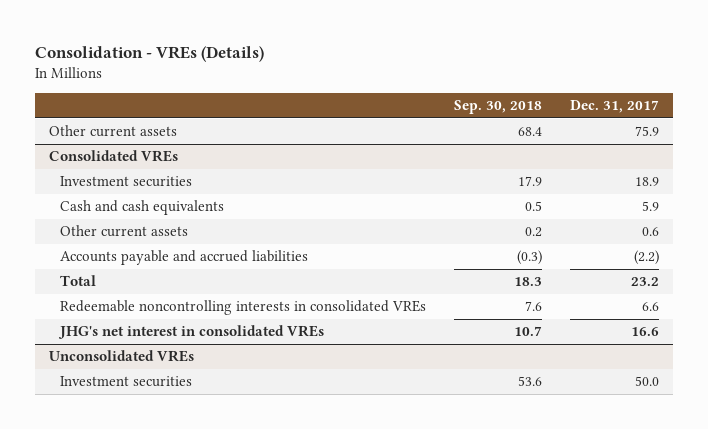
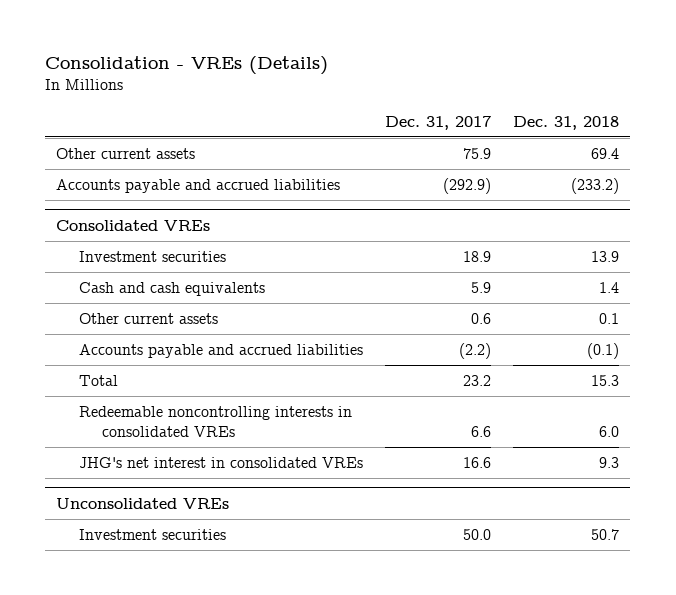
- | Sep. 30, 2018 | Dec. 31, 2017
+ | Dec. 31, 2017 | Dec. 31, 2018
+ Accounts payable and accrued liabilities | (292.9) | (233.2)

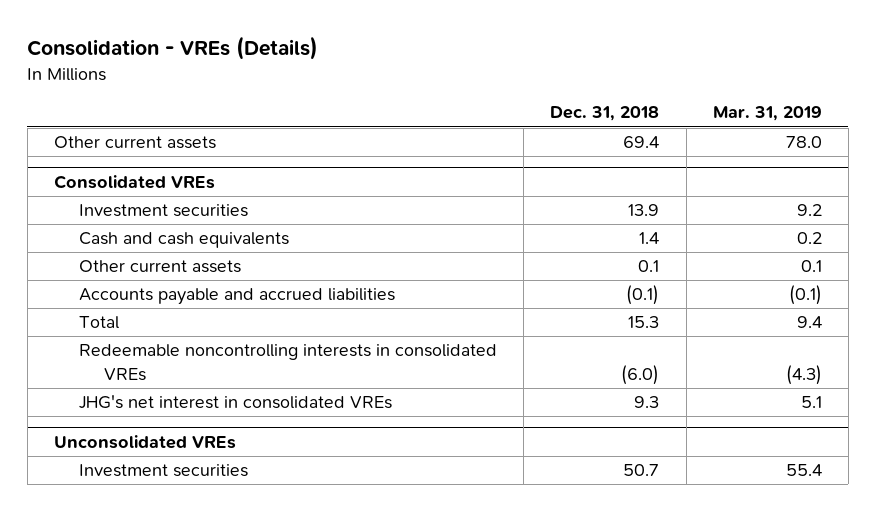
- | Dec. 31, 2017 | Dec. 31, 2018
+ | Dec. 31, 2018 | Mar. 31, 2019
- Accounts payable and accrued liabilities | (292.9) | (233.2)
@ Consolidated VREs
- Redeemable noncontrolling interests in consolidated VREs | 6.6 | 6.0
+ Redeemable noncontrolling interests in consolidated VREs | (6.0) | (4.3)

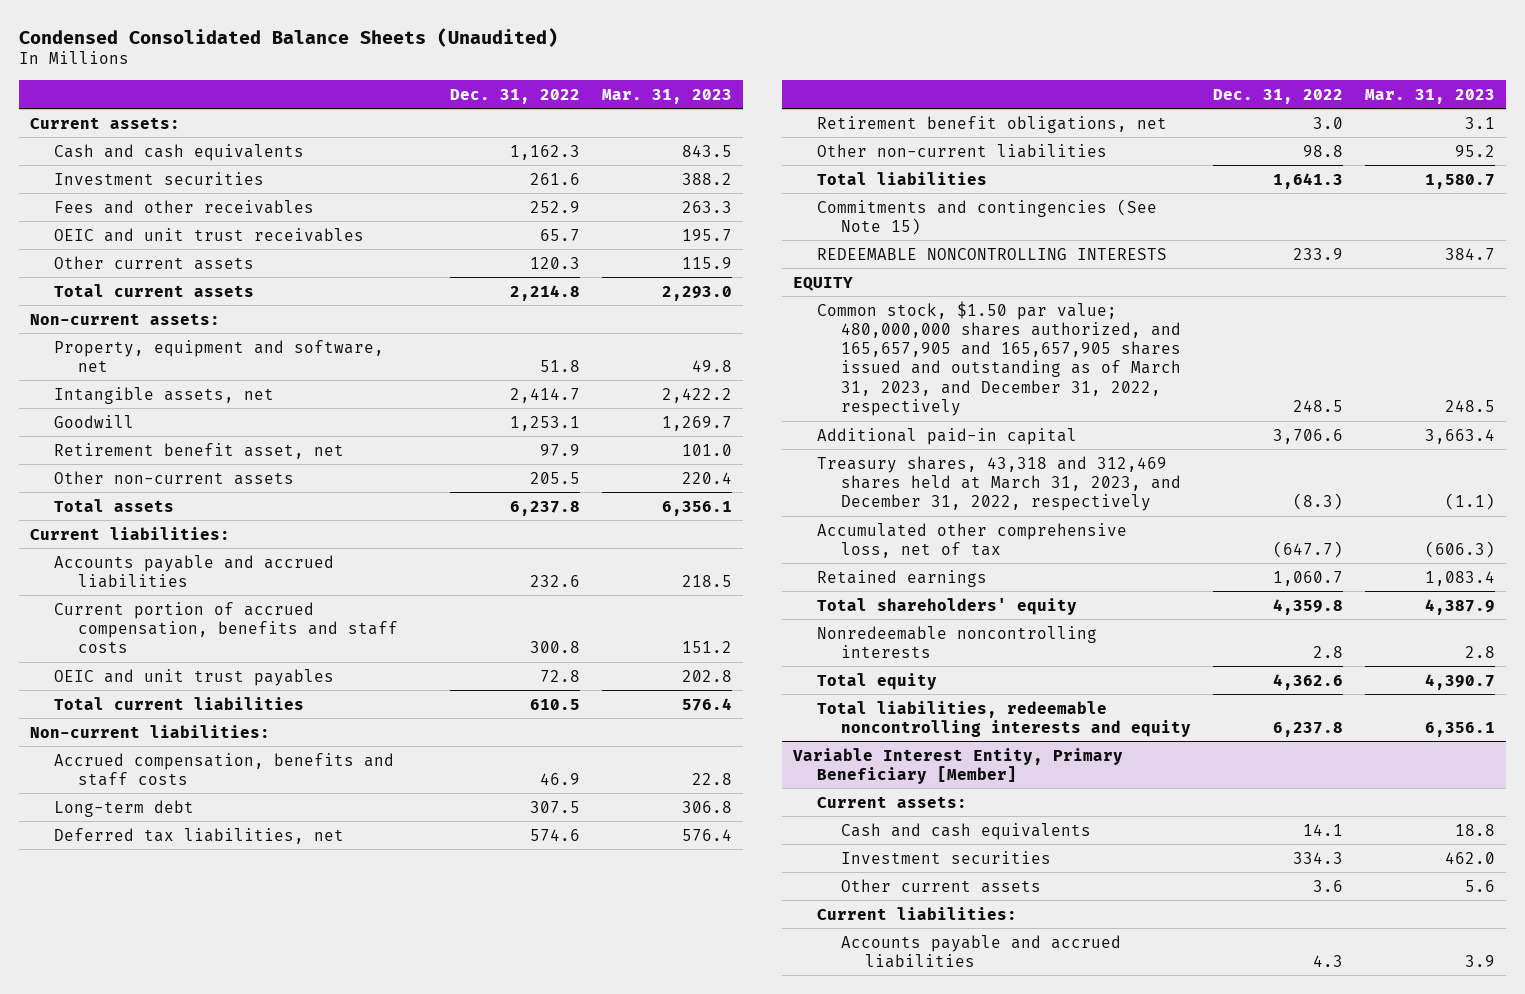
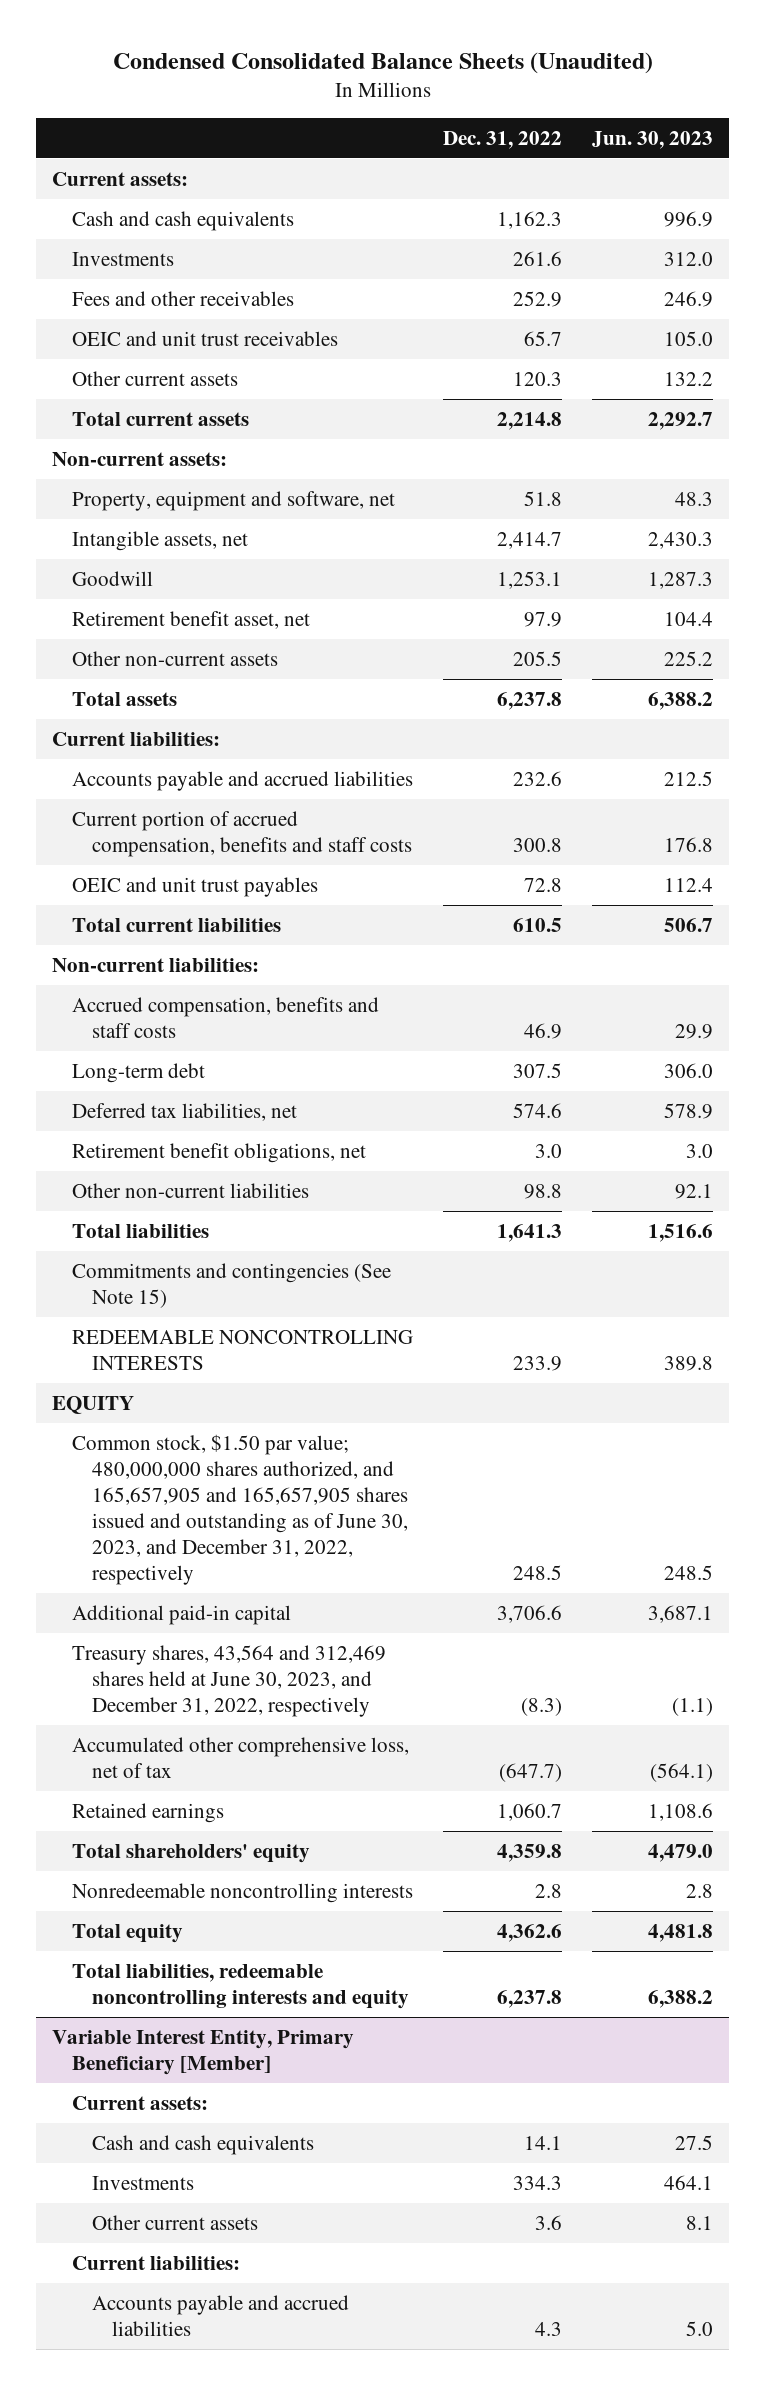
- | Dec. 31, 2022 | Mar. 31, 2023
+ | Dec. 31, 2022 | Jun. 30, 2023
- Investment securities | 261.6 | 388.2
+ Investments | 261.6 | 312.0
- Common stock, $1.50 par value; 480,000,000 shares authorized, and 165,657,905 and 165,657,905 shares issued and outstanding as of March 31, 2023, and December 31, 2022, respectively | 248.5 | 248.5
+ Common stock, $1.50 par value; 480,000,000 shares authorized, and 165,657,905 and 165,657,905 shares issued and outstanding as of June 30, 2023, and December 31, 2022, respectively | 248.5 | 248.5
- Treasury shares, 43,318 and 312,469 shares held at March 31, 2023, and December 31, 2022, respectively | (8.3) | (1.1)
+ Treasury shares, 43,564 and 312,469 shares held at June 30, 2023, and December 31, 2022, respectively | (8.3) | (1.1)
@ Variable Interest Entity, Primary Beneficiary [Member]
- Investment securities | 334.3 | 462.0
+ Investments | 334.3 | 464.1

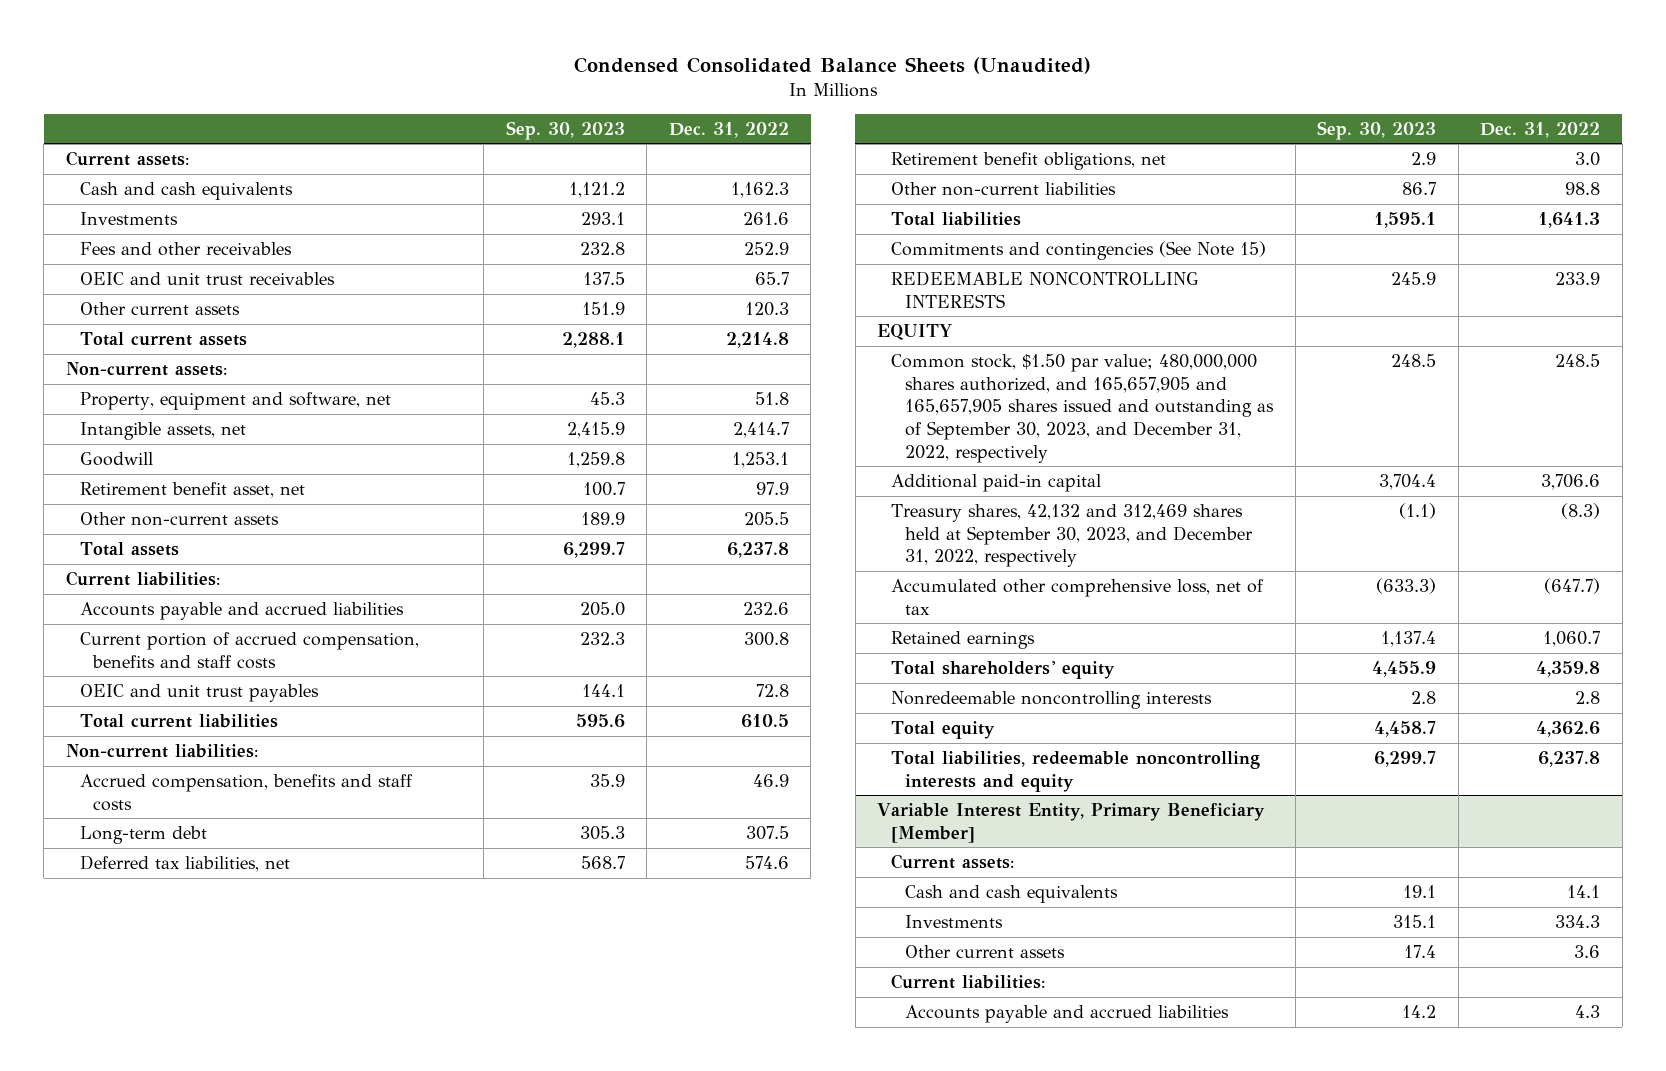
- | Dec. 31, 2022 | Jun. 30, 2023
+ | Sep. 30, 2023 | Dec. 31, 2022
- Common stock, $1.50 par value; 480,000,000 shares authorized, and 165,657,905 and 165,657,905 shares issued and outstanding as of June 30, 2023, and December 31, 2022, respectively | 248.5 | 248.5
+ Common stock, $1.50 par value; 480,000,000 shares authorized, and 165,657,905 and 165,657,905 shares issued and outstanding as of September 30, 2023, and December 31, 2022, respectively | 248.5 | 248.5
- Treasury shares, 43,564 and 312,469 shares held at June 30, 2023, and December 31, 2022, respectively | (8.3) | (1.1)
+ Treasury shares, 42,132 and 312,469 shares held at September 30, 2023, and December 31, 2022, respectively | (1.1) | (8.3)

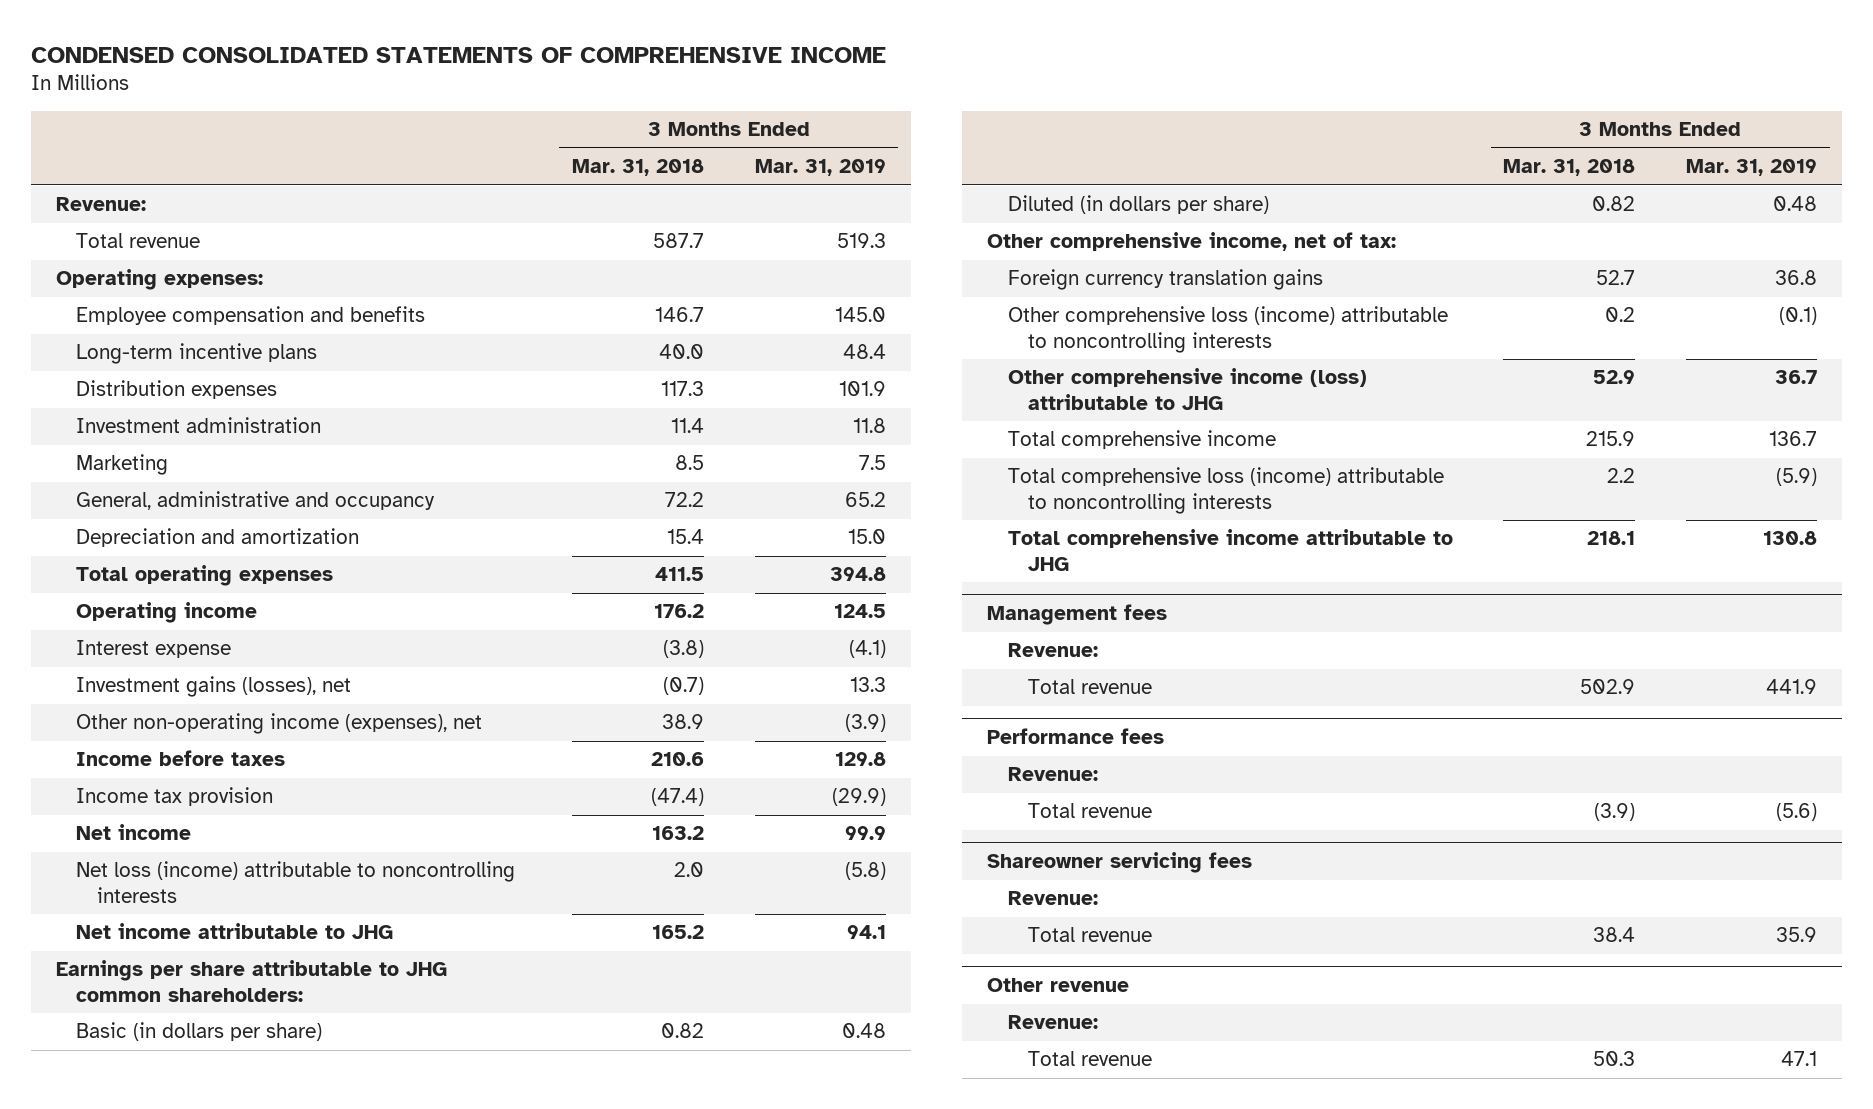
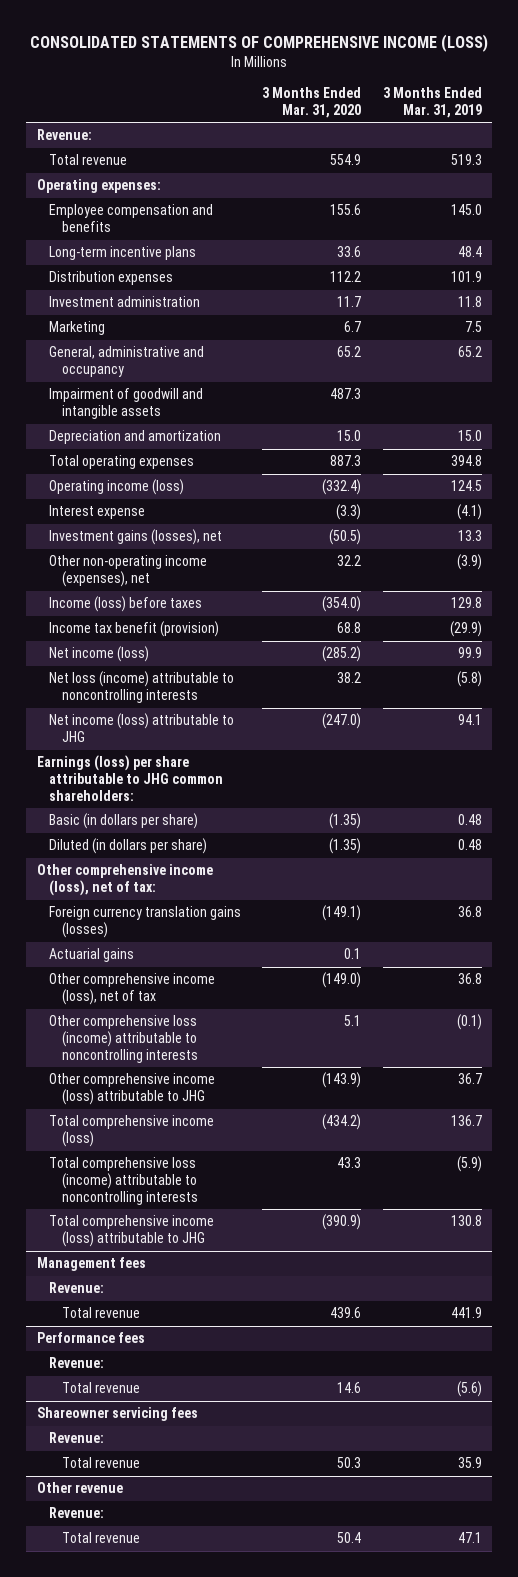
- CONDENSED CONSOLIDATED STATEMENTS OF COMPREHENSIVE INCOME
+ CONSOLIDATED STATEMENTS OF COMPREHENSIVE INCOME (LOSS)
- | 3 Months Ended Mar. 31, 2018 | 3 Months Ended Mar. 31, 2019
+ | 3 Months Ended Mar. 31, 2020 | 3 Months Ended Mar. 31, 2019
+ Impairment of goodwill and intangible assets | 487.3 |
- Operating income | 176.2 | 124.5
+ Operating income (loss) | (332.4) | 124.5
- Income before taxes | 210.6 | 129.8
- Income tax provision | (47.4) | (29.9)
- Net income | 163.2 | 99.9
+ Income (loss) before taxes | (354.0) | 129.8
+ Income tax benefit (provision) | 68.8 | (29.9)
+ Net income (loss) | (285.2) | 99.9
- Net income attributable to JHG | 165.2 | 94.1
- Earnings per share attributable to JHG common shareholders:
+ Net income (loss) attributable to JHG | (247.0) | 94.1
+ Earnings (loss) per share attributable to JHG common shareholders:
- Other comprehensive income, net of tax:
- Foreign currency translation gains | 52.7 | 36.8
+ Other comprehensive income (loss), net of tax:
+ Foreign currency translation gains (losses) | (149.1) | 36.8
+ Actuarial gains | 0.1 |
+ Other comprehensive income (loss), net of tax | (149.0) | 36.8
- Total comprehensive income | 215.9 | 136.7
+ Total comprehensive income (loss) | (434.2) | 136.7
- Total comprehensive income attributable to JHG | 218.1 | 130.8
+ Total comprehensive income (loss) attributable to JHG | (390.9) | 130.8

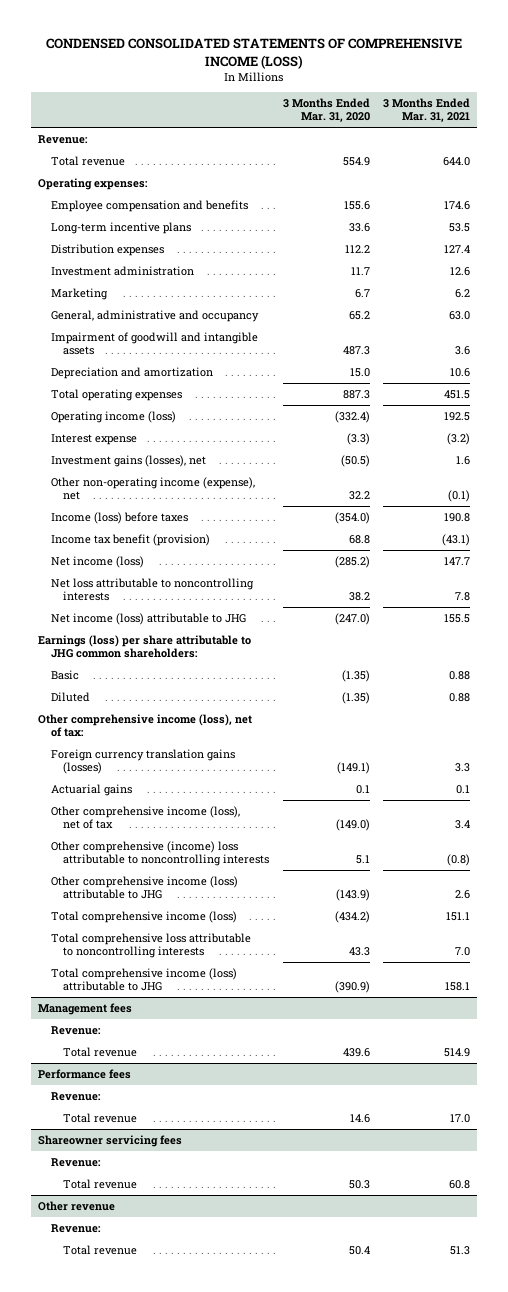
- CONSOLIDATED STATEMENTS OF COMPREHENSIVE INCOME (LOSS)
+ CONDENSED CONSOLIDATED STATEMENTS OF COMPREHENSIVE INCOME (LOSS)
- | 3 Months Ended Mar. 31, 2020 | 3 Months Ended Mar. 31, 2019
+ | 3 Months Ended Mar. 31, 2020 | 3 Months Ended Mar. 31, 2021
- Other non-operating income (expenses), net | 32.2 | (3.9)
+ Other non-operating income (expense), net | 32.2 | (0.1)
- Net loss (income) attributable to noncontrolling interests | 38.2 | (5.8)
+ Net loss attributable to noncontrolling interests | 38.2 | 7.8
- Basic (in dollars per share) | (1.35) | 0.48
- Diluted (in dollars per share) | (1.35) | 0.48
+ Basic | (1.35) | 0.88
+ Diluted | (1.35) | 0.88
- Other comprehensive loss (income) attributable to noncontrolling interests | 5.1 | (0.1)
+ Other comprehensive (income) loss attributable to noncontrolling interests | 5.1 | (0.8)
- Total comprehensive loss (income) attributable to noncontrolling interests | 43.3 | (5.9)
+ Total comprehensive loss attributable to noncontrolling interests | 43.3 | 7.0

